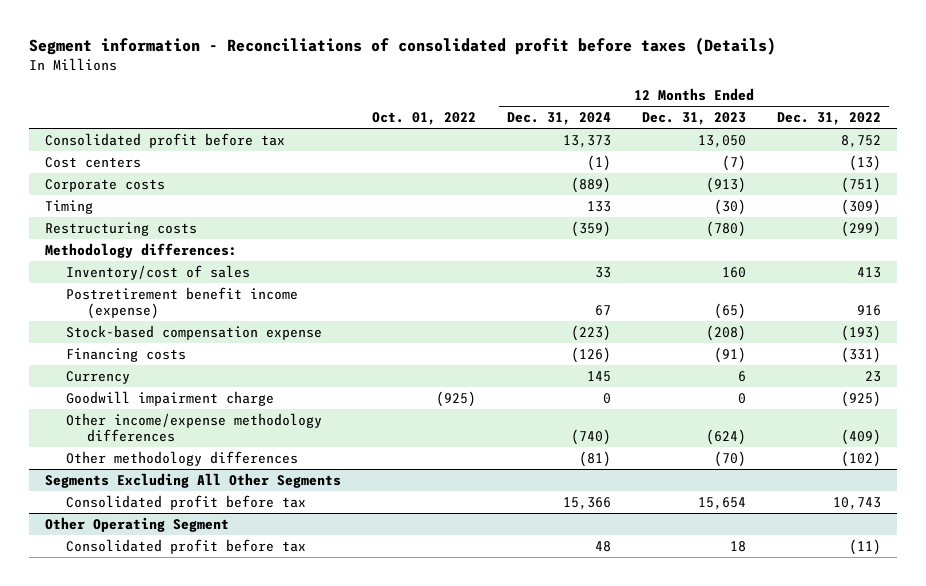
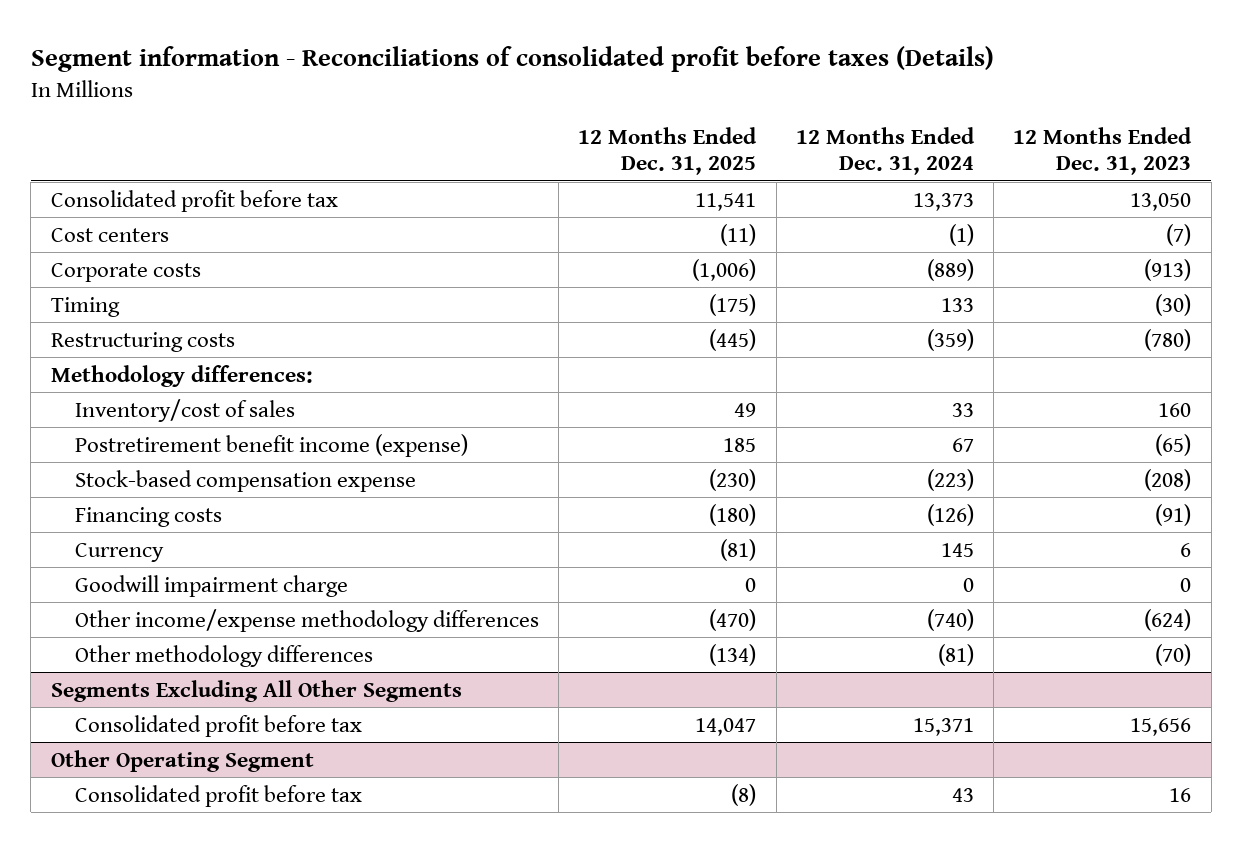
- | Oct. 01, 2022 | 12 Months Ended Dec. 31, 2024 | 12 Months Ended Dec. 31, 2023 | 12 Months Ended Dec. 31, 2022
+ | 12 Months Ended Dec. 31, 2025 | 12 Months Ended Dec. 31, 2024 | 12 Months Ended Dec. 31, 2023
@ Segments Excluding All Other Segments
- Consolidated profit before tax | | 15,366 | 15,654 | 10,743
+ Consolidated profit before tax | 14,047 | 15,371 | 15,656
@ Other Operating Segment
- Consolidated profit before tax | | 48 | 18 | (11)
+ Consolidated profit before tax | (8) | 43 | 16

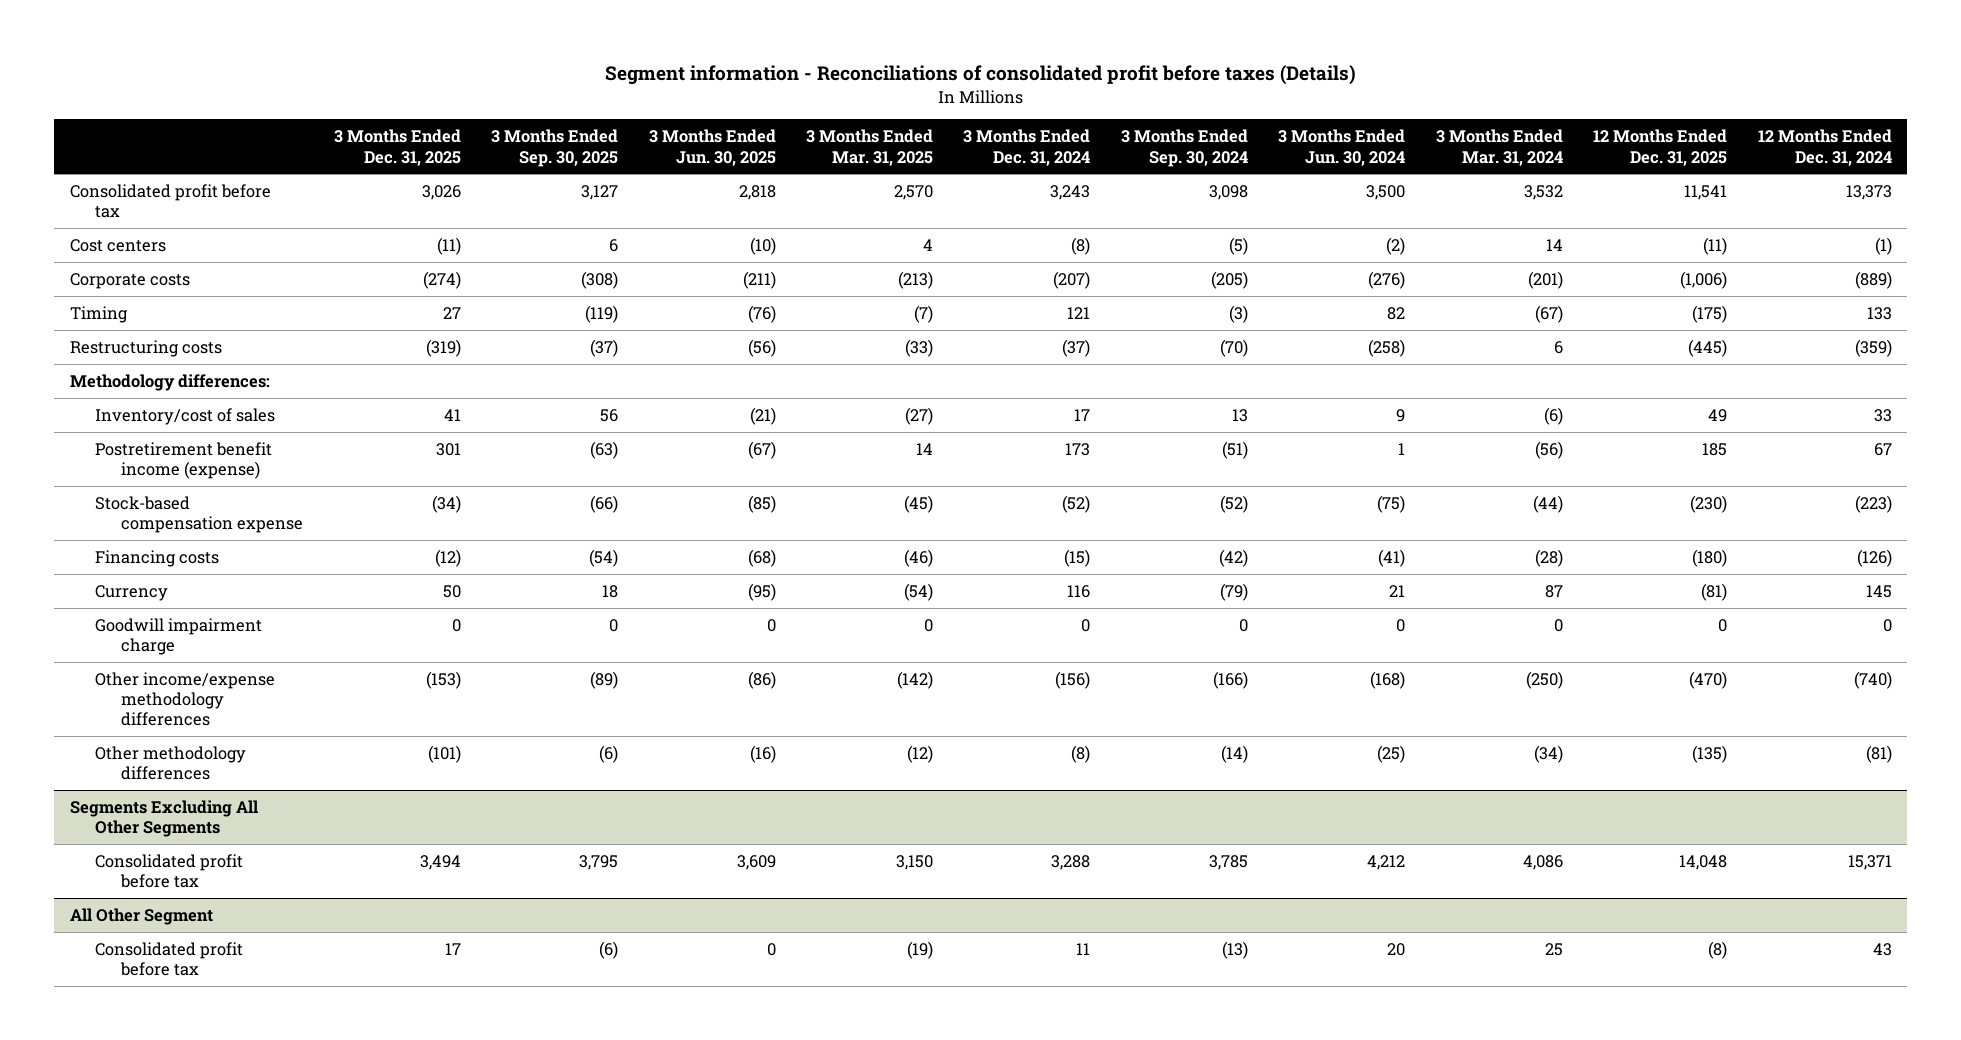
- | 12 Months Ended Dec. 31, 2025 | 12 Months Ended Dec. 31, 2024 | 12 Months Ended Dec. 31, 2023
+ | 3 Months Ended Dec. 31, 2025 | 3 Months Ended Sep. 30, 2025 | 3 Months Ended Jun. 30, 2025 | 3 Months Ended Mar. 31, 2025 | 3 Months Ended Dec. 31, 2024 | 3 Months Ended Sep. 30, 2024 | 3 Months Ended Jun. 30, 2024 | 3 Months Ended Mar. 31, 2024 | 12 Months Ended Dec. 31, 2025 | 12 Months Ended Dec. 31, 2024
- Other methodology differences | (134) | (81) | (70)
+ Other methodology differences | (101) | (6) | (16) | (12) | (8) | (14) | (25) | (34) | (135) | (81)
@ Segments Excluding All Other Segments
- Consolidated profit before tax | 14,047 | 15,371 | 15,656
- Other Operating Segment
@ Segments Excluding All Other Segments
+ Consolidated profit before tax | 3,494 | 3,795 | 3,609 | 3,150 | 3,288 | 3,785 | 4,212 | 4,086 | 14,048 | 15,371
+ All Other Segment

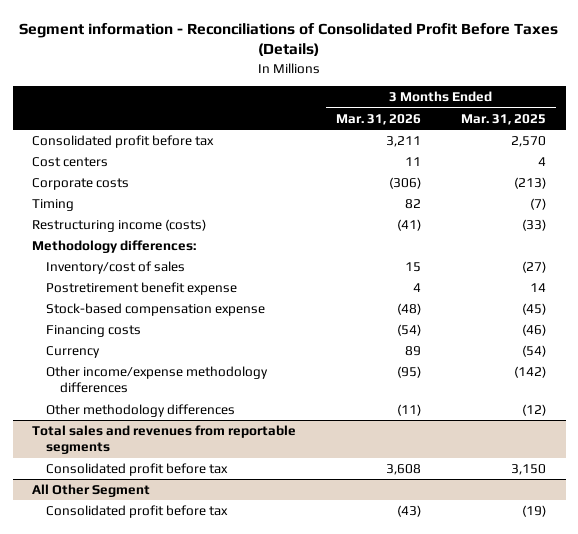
- Segment information - Reconciliations of consolidated profit before taxes (Details)
+ Segment information - Reconciliations of Consolidated Profit Before Taxes (Details)
- | 3 Months Ended Dec. 31, 2025 | 3 Months Ended Sep. 30, 2025 | 3 Months Ended Jun. 30, 2025 | 3 Months Ended Mar. 31, 2025 | 3 Months Ended Dec. 31, 2024 | 3 Months Ended Sep. 30, 2024 | 3 Months Ended Jun. 30, 2024 | 3 Months Ended Mar. 31, 2024 | 12 Months Ended Dec. 31, 2025 | 12 Months Ended Dec. 31, 2024
+ | 3 Months Ended Mar. 31, 2026 | 3 Months Ended Mar. 31, 2025
- Restructuring costs | (319) | (37) | (56) | (33) | (37) | (70) | (258) | 6 | (445) | (359)
+ Restructuring income (costs) | (41) | (33)
- Postretirement benefit income (expense) | 301 | (63) | (67) | 14 | 173 | (51) | 1 | (56) | 185 | 67
+ Postretirement benefit expense | 4 | 14
- Goodwill impairment charge | 0 | 0 | 0 | 0 | 0 | 0 | 0 | 0 | 0 | 0
- Segments Excluding All Other Segments
+ Total sales and revenues from reportable segments

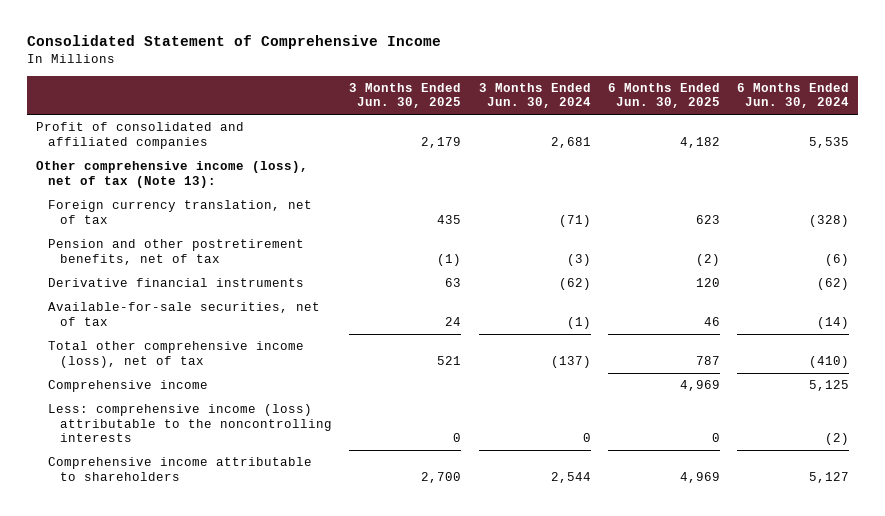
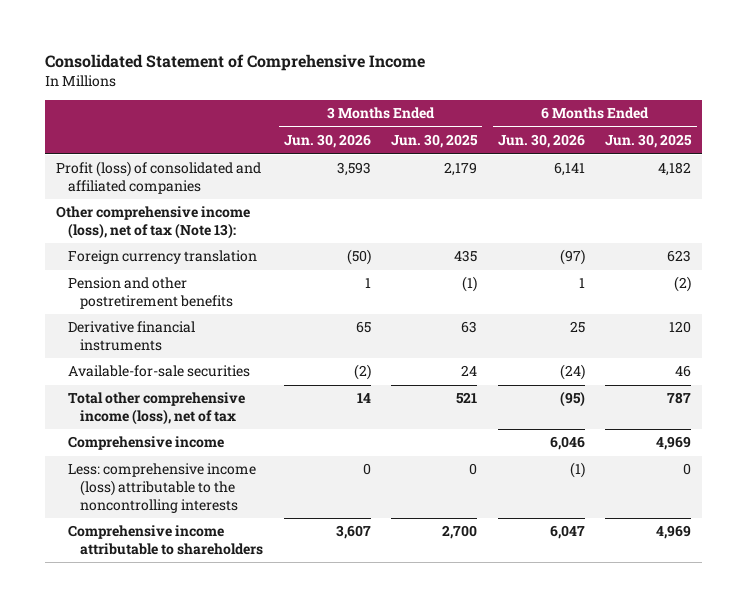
- | 3 Months Ended Jun. 30, 2025 | 3 Months Ended Jun. 30, 2024 | 6 Months Ended Jun. 30, 2025 | 6 Months Ended Jun. 30, 2024
+ | 3 Months Ended Jun. 30, 2026 | 3 Months Ended Jun. 30, 2025 | 6 Months Ended Jun. 30, 2026 | 6 Months Ended Jun. 30, 2025
- Profit of consolidated and affiliated companies | 2,179 | 2,681 | 4,182 | 5,535
+ Profit (loss) of consolidated and affiliated companies | 3,593 | 2,179 | 6,141 | 4,182
- Foreign currency translation, net of tax | 435 | (71) | 623 | (328)
- Pension and other postretirement benefits, net of tax | (1) | (3) | (2) | (6)
+ Foreign currency translation | (50) | 435 | (97) | 623
+ Pension and other postretirement benefits | 1 | (1) | 1 | (2)
- Available-for-sale securities, net of tax | 24 | (1) | 46 | (14)
+ Available-for-sale securities | (2) | 24 | (24) | 46

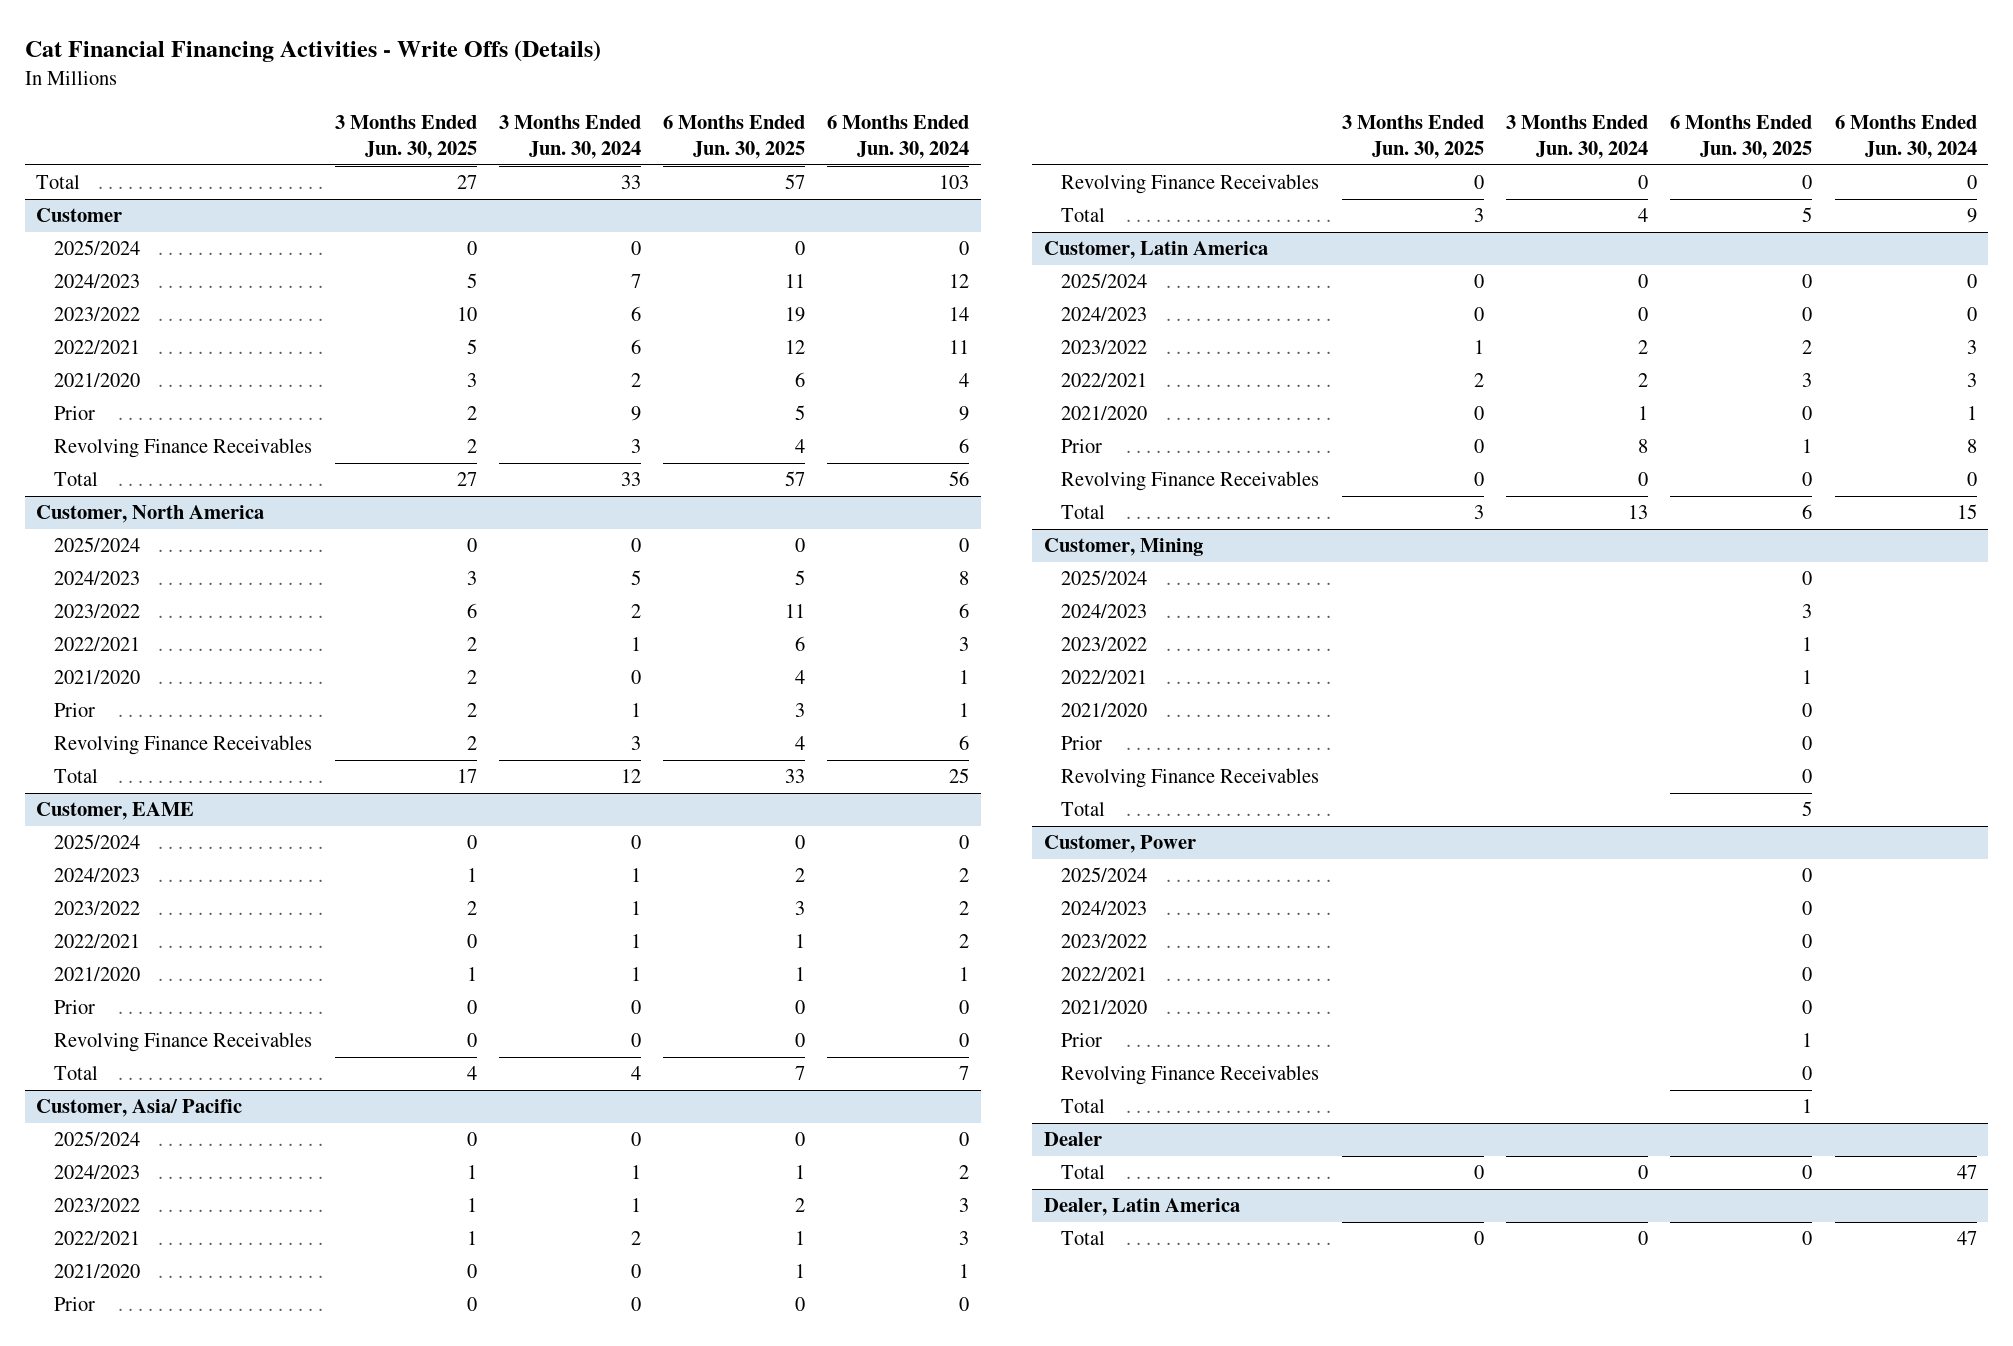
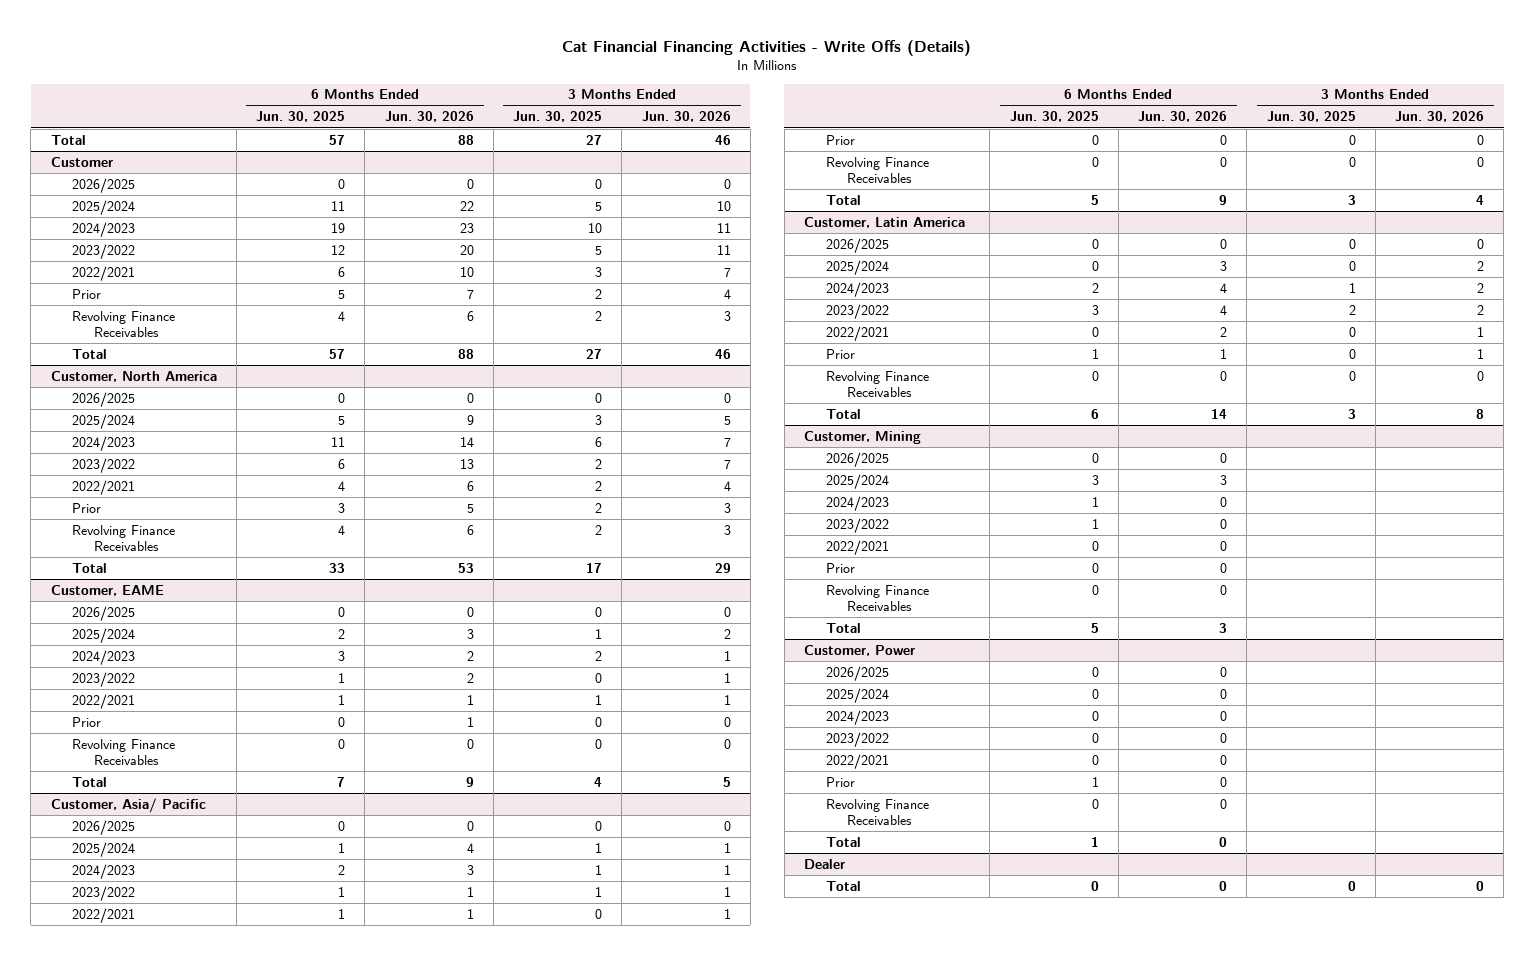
- | 3 Months Ended Jun. 30, 2025 | 3 Months Ended Jun. 30, 2024 | 6 Months Ended Jun. 30, 2025 | 6 Months Ended Jun. 30, 2024
+ | 6 Months Ended Jun. 30, 2025 | 6 Months Ended Jun. 30, 2026 | 3 Months Ended Jun. 30, 2025 | 3 Months Ended Jun. 30, 2026
@ Customer
- 2025/2024 | 0 | 0 | 0 | 0
- 2024/2023 | 5 | 7 | 11 | 12
- 2023/2022 | 10 | 6 | 19 | 14
- 2022/2021 | 5 | 6 | 12 | 11
- 2021/2020 | 3 | 2 | 6 | 4
+ 2026/2025 | 0 | 0 | 0 | 0
+ 2025/2024 | 11 | 22 | 5 | 10
+ 2024/2023 | 19 | 23 | 10 | 11
+ 2023/2022 | 12 | 20 | 5 | 11
+ 2022/2021 | 6 | 10 | 3 | 7
@ Customer, North America
- 2025/2024 | 0 | 0 | 0 | 0
- 2024/2023 | 3 | 5 | 5 | 8
- 2023/2022 | 6 | 2 | 11 | 6
- 2022/2021 | 2 | 1 | 6 | 3
- 2021/2020 | 2 | 0 | 4 | 1
+ 2026/2025 | 0 | 0 | 0 | 0
+ 2025/2024 | 5 | 9 | 3 | 5
+ 2024/2023 | 11 | 14 | 6 | 7
+ 2023/2022 | 6 | 13 | 2 | 7
+ 2022/2021 | 4 | 6 | 2 | 4
@ Customer, EAME
- 2025/2024 | 0 | 0 | 0 | 0
- 2024/2023 | 1 | 1 | 2 | 2
- 2023/2022 | 2 | 1 | 3 | 2
- 2022/2021 | 0 | 1 | 1 | 2
- 2021/2020 | 1 | 1 | 1 | 1
+ 2026/2025 | 0 | 0 | 0 | 0
+ 2025/2024 | 2 | 3 | 1 | 2
+ 2024/2023 | 3 | 2 | 2 | 1
+ 2023/2022 | 1 | 2 | 0 | 1
+ 2022/2021 | 1 | 1 | 1 | 1
@ Customer, Asia/ Pacific
- 2025/2024 | 0 | 0 | 0 | 0
- 2024/2023 | 1 | 1 | 1 | 2
- 2023/2022 | 1 | 1 | 2 | 3
- 2022/2021 | 1 | 2 | 1 | 3
- 2021/2020 | 0 | 0 | 1 | 1
+ 2026/2025 | 0 | 0 | 0 | 0
+ 2025/2024 | 1 | 4 | 1 | 1
+ 2024/2023 | 2 | 3 | 1 | 1
+ 2023/2022 | 1 | 1 | 1 | 1
+ 2022/2021 | 1 | 1 | 0 | 1
@ Customer, Latin America
+ 2026/2025 | 0 | 0 | 0 | 0
- 2024/2023 | 0 | 0 | 0 | 0
- 2023/2022 | 1 | 2 | 2 | 3
- 2022/2021 | 2 | 2 | 3 | 3
- 2021/2020 | 0 | 1 | 0 | 1
+ 2024/2023 | 2 | 4 | 1 | 2
+ 2023/2022 | 3 | 4 | 2 | 2
+ 2022/2021 | 0 | 2 | 0 | 1
@ Customer, Mining
- 2025/2024 | | | 0 |
- 2024/2023 | | | 3 |
+ 2026/2025 | 0 | 0 | |
+ 2025/2024 | 3 | 3 | |
+ 2024/2023 | 1 | 0 | |
- 2022/2021 | | | 1 |
- 2021/2020 | | | 0 |
+ 2022/2021 | 0 | 0 | |
@ Customer, Power
+ 2026/2025 | 0 | 0 | |
- 2021/2020 | | | 0 |
- Dealer, Latin America
- Total | 0 | 0 | 0 | 47

